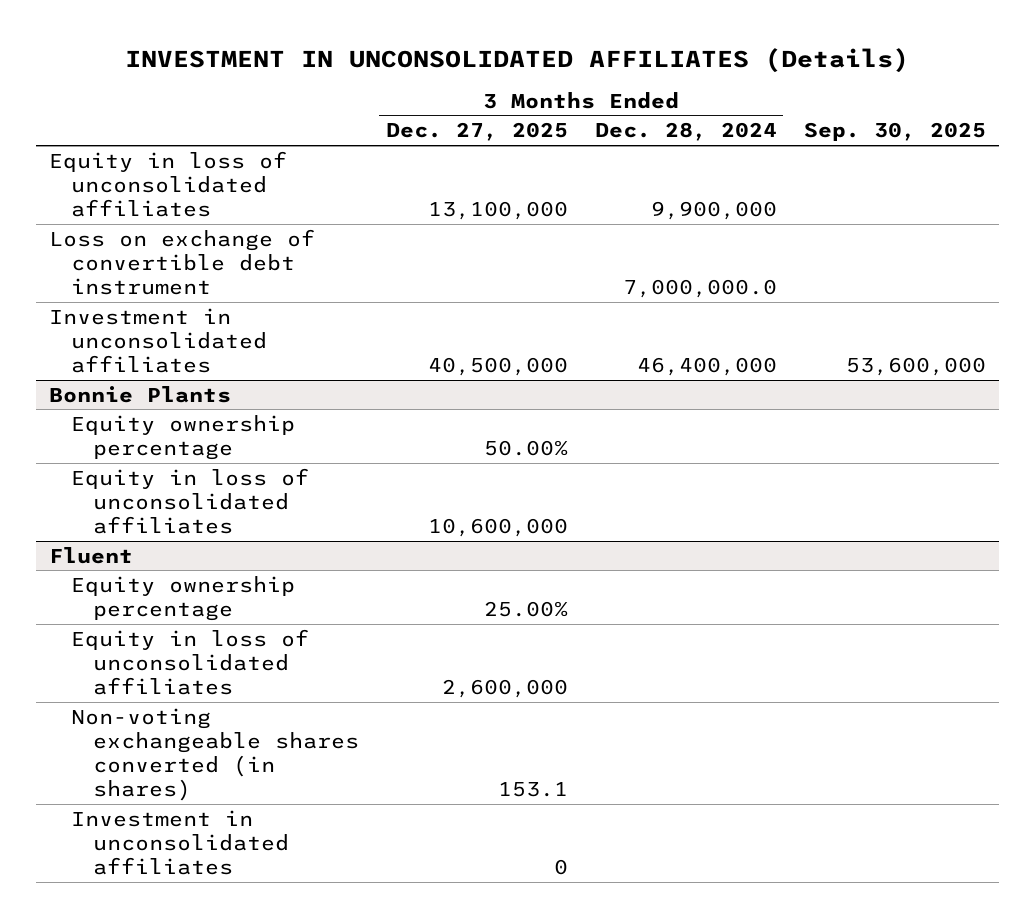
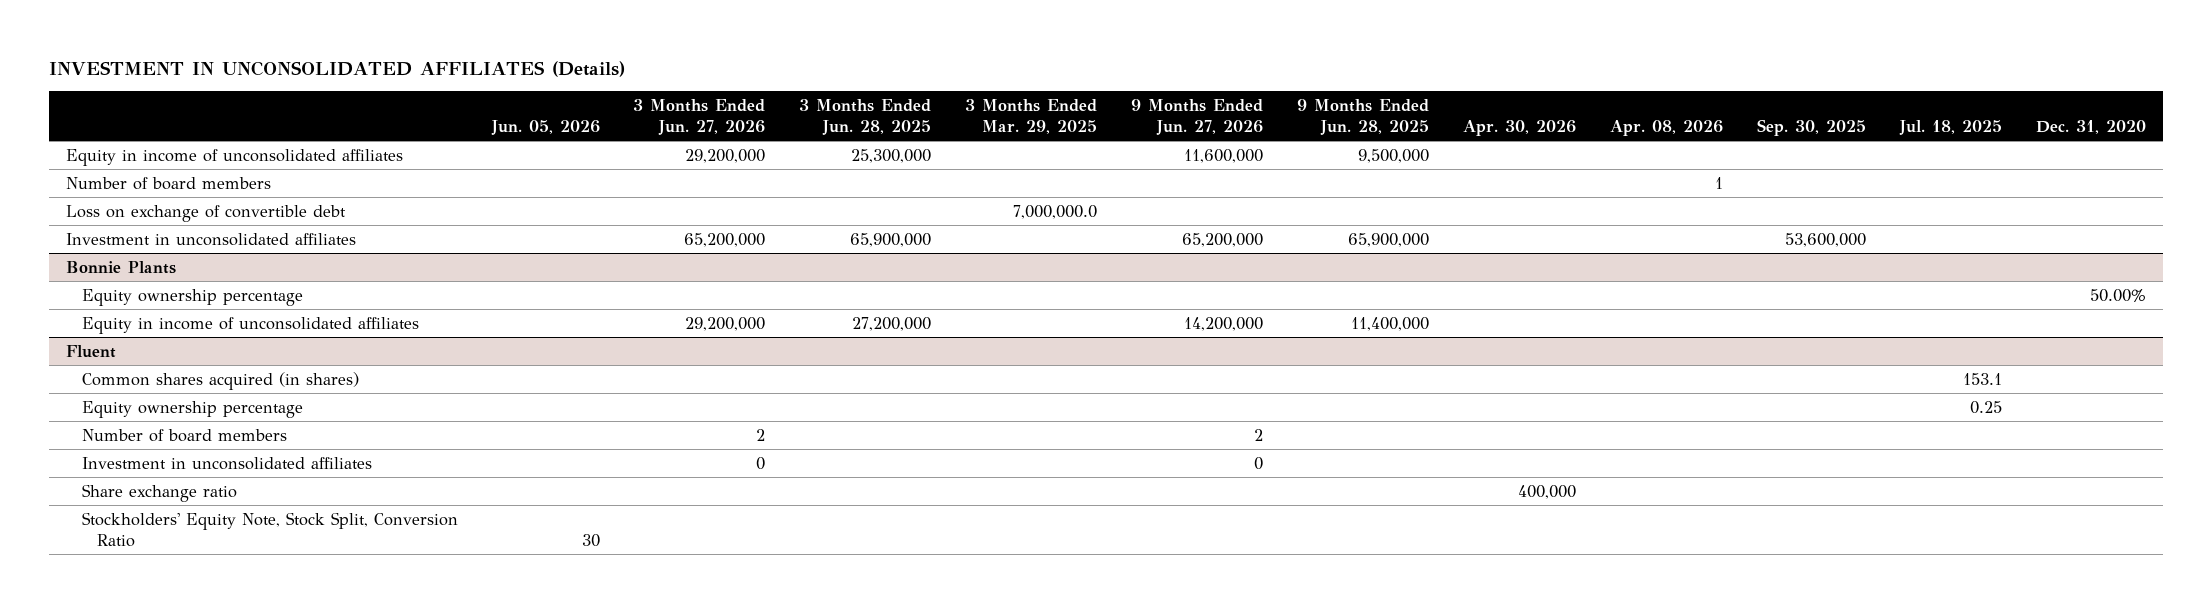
- | 3 Months Ended Dec. 27, 2025 | 3 Months Ended Dec. 28, 2024 | Sep. 30, 2025
+ | Jun. 05, 2026 | 3 Months Ended Jun. 27, 2026 | 3 Months Ended Jun. 28, 2025 | 3 Months Ended Mar. 29, 2025 | 9 Months Ended Jun. 27, 2026 | 9 Months Ended Jun. 28, 2025 | Apr. 30, 2026 | Apr. 08, 2026 | Sep. 30, 2025 | Jul. 18, 2025 | Dec. 31, 2020
- Equity in loss of unconsolidated affiliates | 13,100,000 | 9,900,000 |
- Loss on exchange of convertible debt instrument | | 7,000,000.0 |
+ Equity in income of unconsolidated affiliates | | 29,200,000 | 25,300,000 | | 11,600,000 | 9,500,000 | | | | |
+ Number of board members | | | | | | | | 1 | | |
+ Loss on exchange of convertible debt | | | | 7,000,000.0 | | | | | | |
@ Bonnie Plants
- Equity in loss of unconsolidated affiliates | 10,600,000 | |
+ Equity in income of unconsolidated affiliates | | 29,200,000 | 27,200,000 | | 14,200,000 | 11,400,000 | | | | |
@ Fluent
+ Common shares acquired (in shares) | | | | | | | | | | 153.1 |
- Equity in loss of unconsolidated affiliates | 2,600,000 | |
- Non-voting exchangeable shares converted (in shares) | 153.1 | |
+ Number of board members | | 2 | | | 2 | | | | | |
+ Share exchange ratio | | | | | | | 400,000 | | | |
+ Stockholders' Equity Note, Stock Split, Conversion Ratio | 30 | | | | | | | | | |

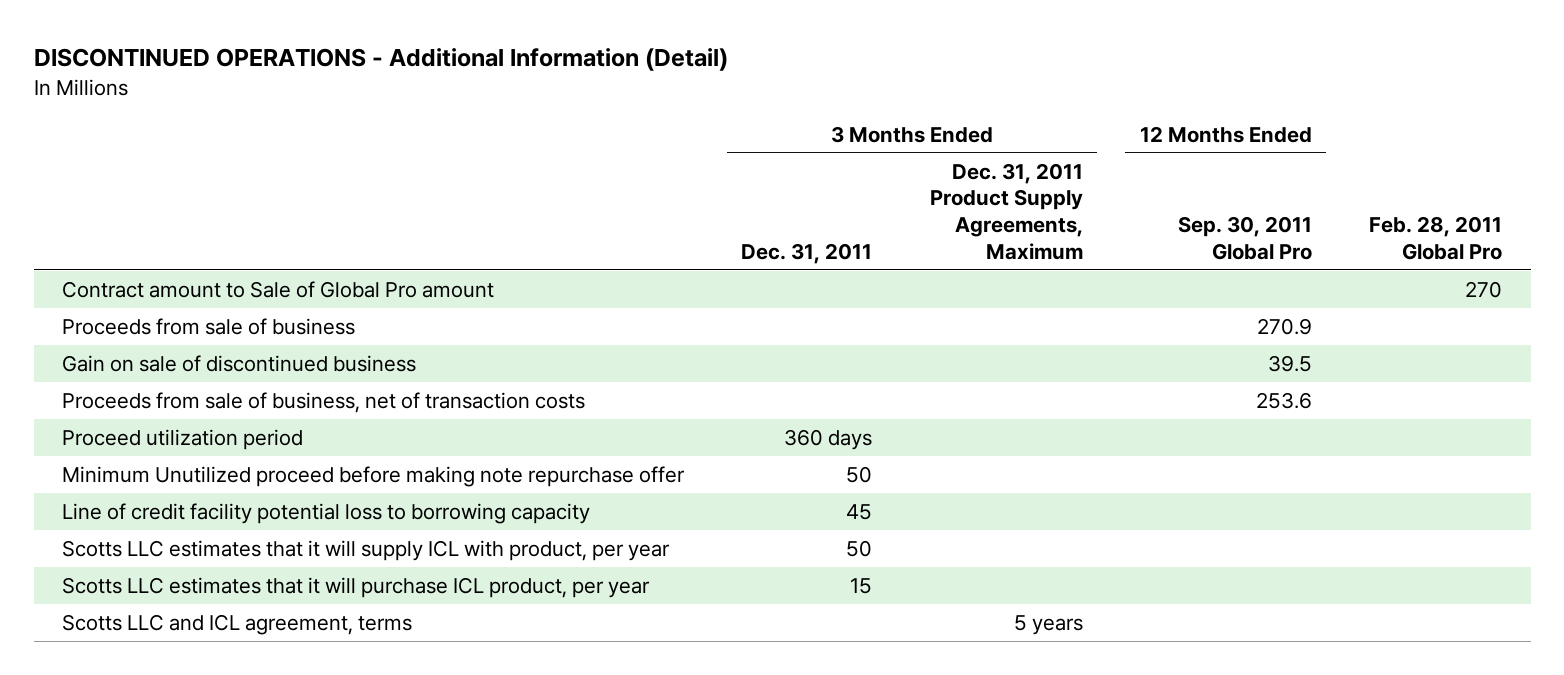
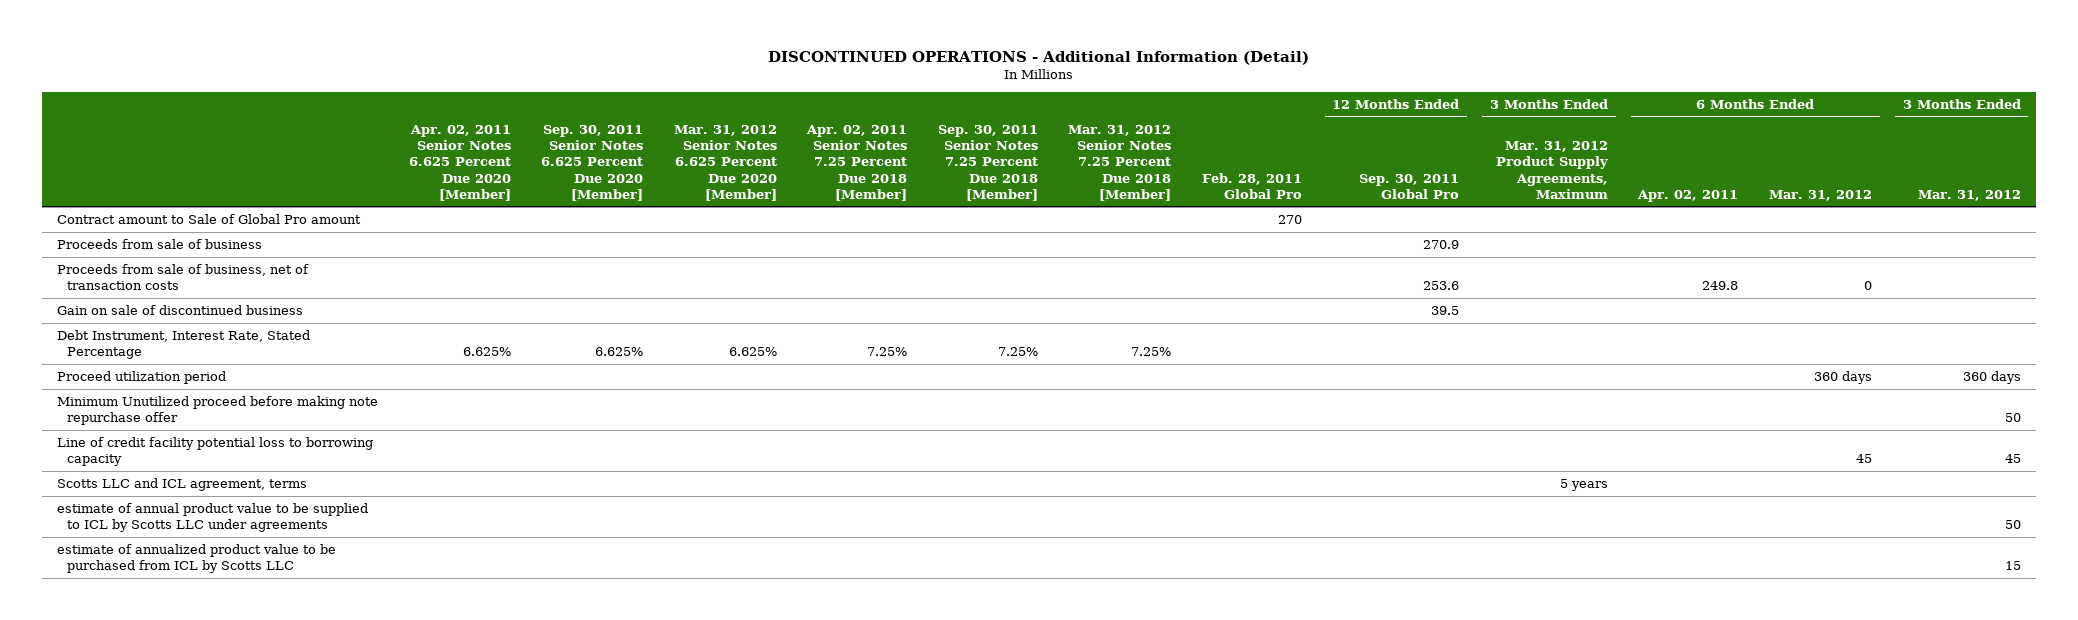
- | 3 Months Ended Dec. 31, 2011 | 3 Months Ended Dec. 31, 2011 Product Supply Agreements, Maximum | 12 Months Ended Sep. 30, 2011 Global Pro | Feb. 28, 2011 Global Pro
+ | Apr. 02, 2011 Senior Notes 6.625 Percent Due 2020 [Member] | Sep. 30, 2011 Senior Notes 6.625 Percent Due 2020 [Member] | Mar. 31, 2012 Senior Notes 6.625 Percent Due 2020 [Member] | Apr. 02, 2011 Senior Notes 7.25 Percent Due 2018 [Member] | Sep. 30, 2011 Senior Notes 7.25 Percent Due 2018 [Member] | Mar. 31, 2012 Senior Notes 7.25 Percent Due 2018 [Member] | Feb. 28, 2011 Global Pro | 12 Months Ended Sep. 30, 2011 Global Pro | 3 Months Ended Mar. 31, 2012 Product Supply Agreements, Maximum | 6 Months Ended Apr. 02, 2011 | 6 Months Ended Mar. 31, 2012 | 3 Months Ended Mar. 31, 2012
moved down: Gain on sale of discontinued business | | | | | | | | 39.5 | | | |
+ Debt Instrument, Interest Rate, Stated Percentage | 6.625% | 6.625% | 6.625% | 7.25% | 7.25% | 7.25% | | | | | |
- Scotts LLC estimates that it will supply ICL with product, per year | 50 | | |
- Scotts LLC estimates that it will purchase ICL product, per year | 15 | | |
+ estimate of annual product value to be supplied to ICL by Scotts LLC under agreements | | | | | | | | | | | | 50
+ estimate of annualized product value to be purchased from ICL by Scotts LLC | | | | | | | | | | | | 15

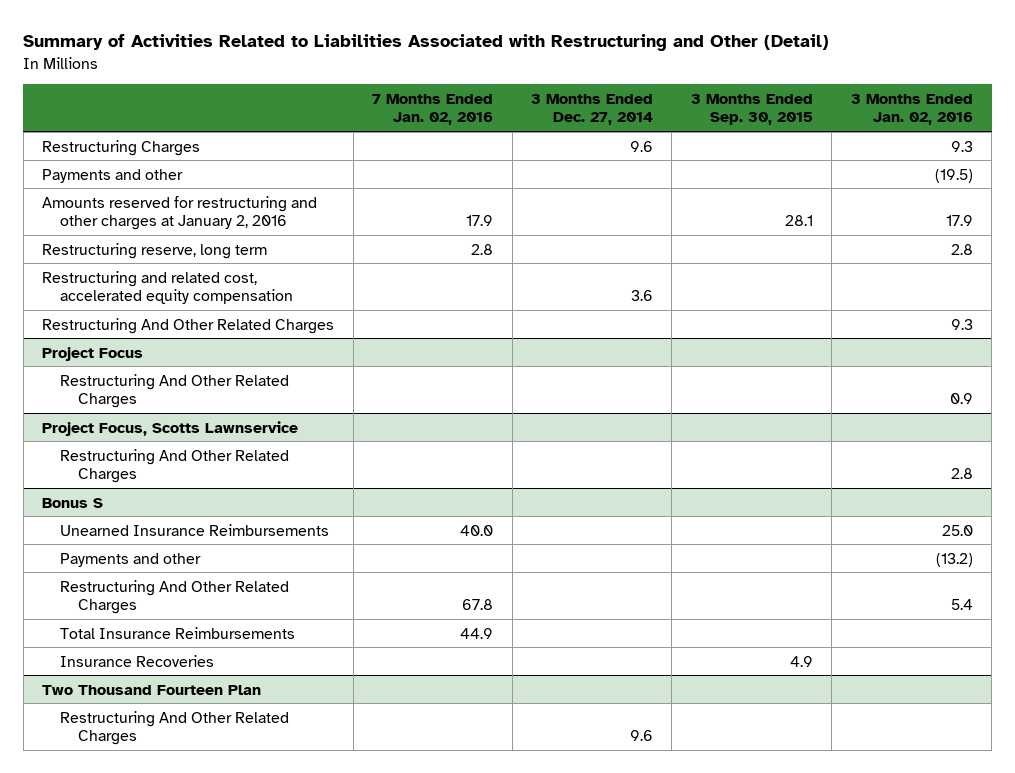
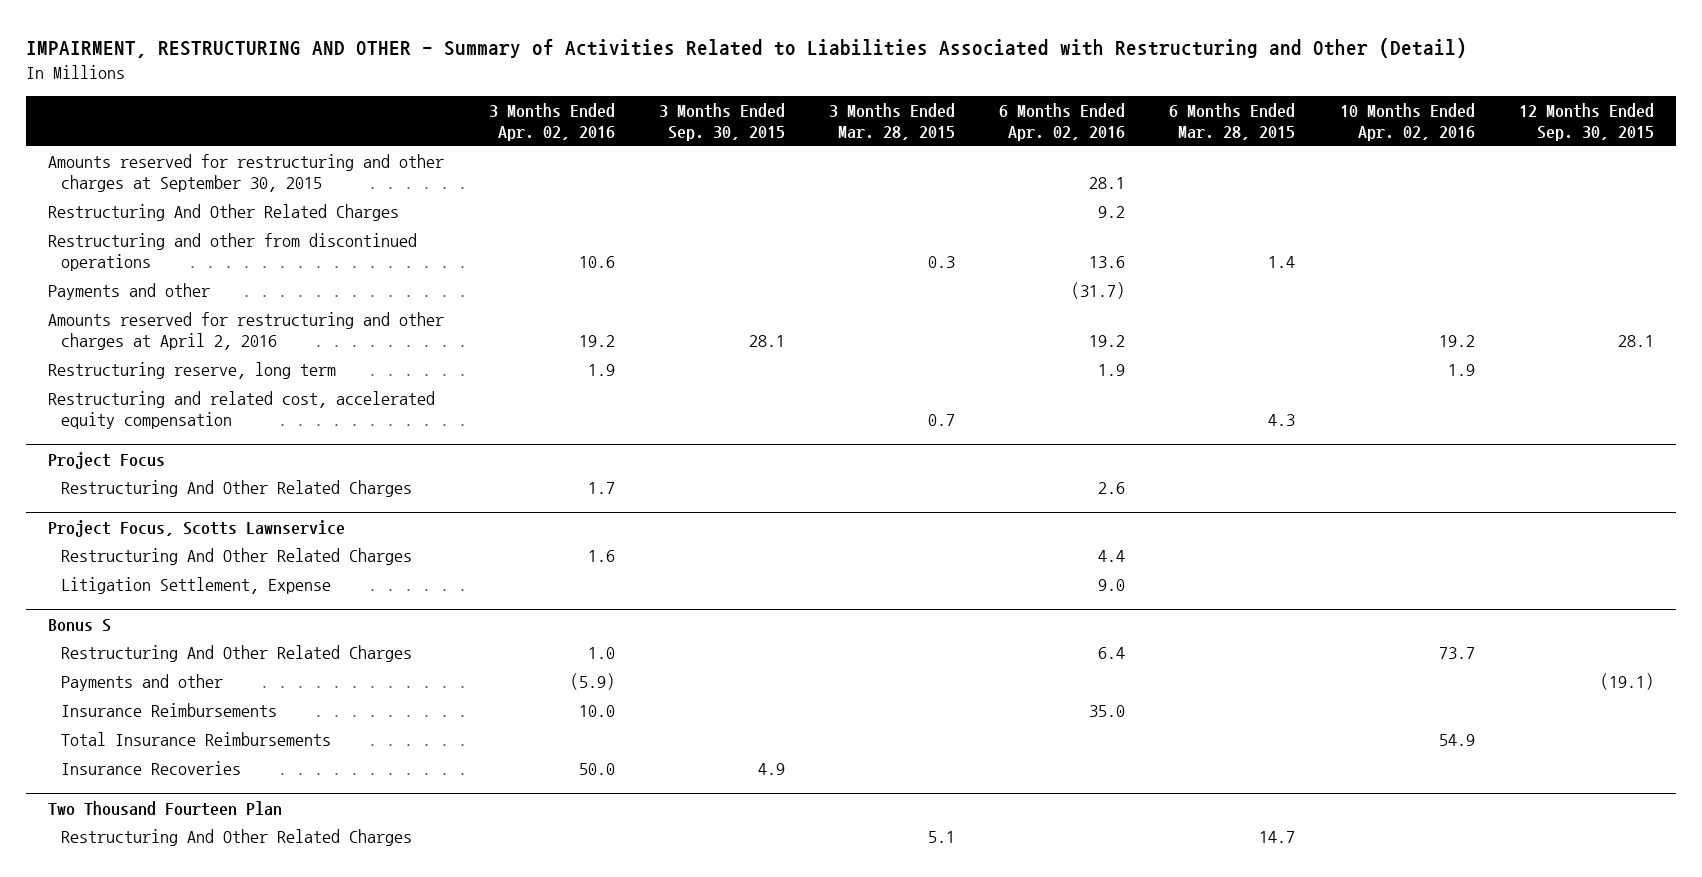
- Summary of Activities Related to Liabilities Associated with Restructuring and Other (Detail)
+ IMPAIRMENT, RESTRUCTURING AND OTHER - Summary of Activities Related to Liabilities Associated with Restructuring and Other (Detail)
- | 7 Months Ended Jan. 02, 2016 | 3 Months Ended Dec. 27, 2014 | 3 Months Ended Sep. 30, 2015 | 3 Months Ended Jan. 02, 2016
+ | 3 Months Ended Apr. 02, 2016 | 3 Months Ended Sep. 30, 2015 | 3 Months Ended Mar. 28, 2015 | 6 Months Ended Apr. 02, 2016 | 6 Months Ended Mar. 28, 2015 | 10 Months Ended Apr. 02, 2016 | 12 Months Ended Sep. 30, 2015
- Restructuring Charges | | 9.6 | | 9.3
+ Amounts reserved for restructuring and other charges at September 30, 2015 | | | | 28.1 | | |
moved up: Restructuring And Other Related Charges | | | | 9.2 | | |
+ Restructuring and other from discontinued operations | 10.6 | | 0.3 | 13.6 | 1.4 | |
- Amounts reserved for restructuring and other charges at January 2, 2016 | 17.9 | | 28.1 | 17.9
+ Amounts reserved for restructuring and other charges at April 2, 2016 | 19.2 | 28.1 | | 19.2 | | 19.2 | 28.1
@ Project Focus, Scotts Lawnservice
+ Litigation Settlement, Expense | | | | 9.0 | | |
@ Bonus S
- Unearned Insurance Reimbursements | 40.0 | | | 25.0
moved down: Payments and other | (5.9) | | | | | | (19.1)
+ Insurance Reimbursements | 10.0 | | | 35.0 | | |

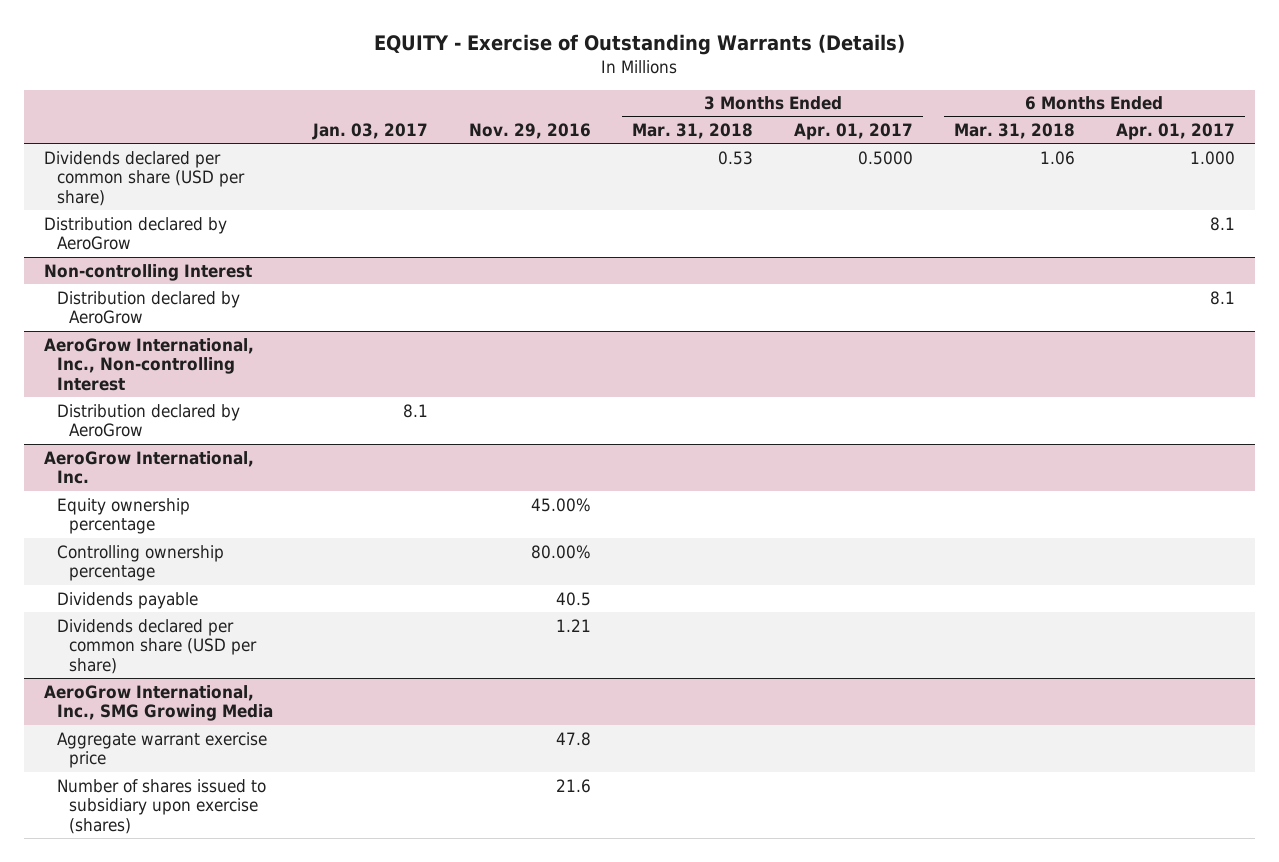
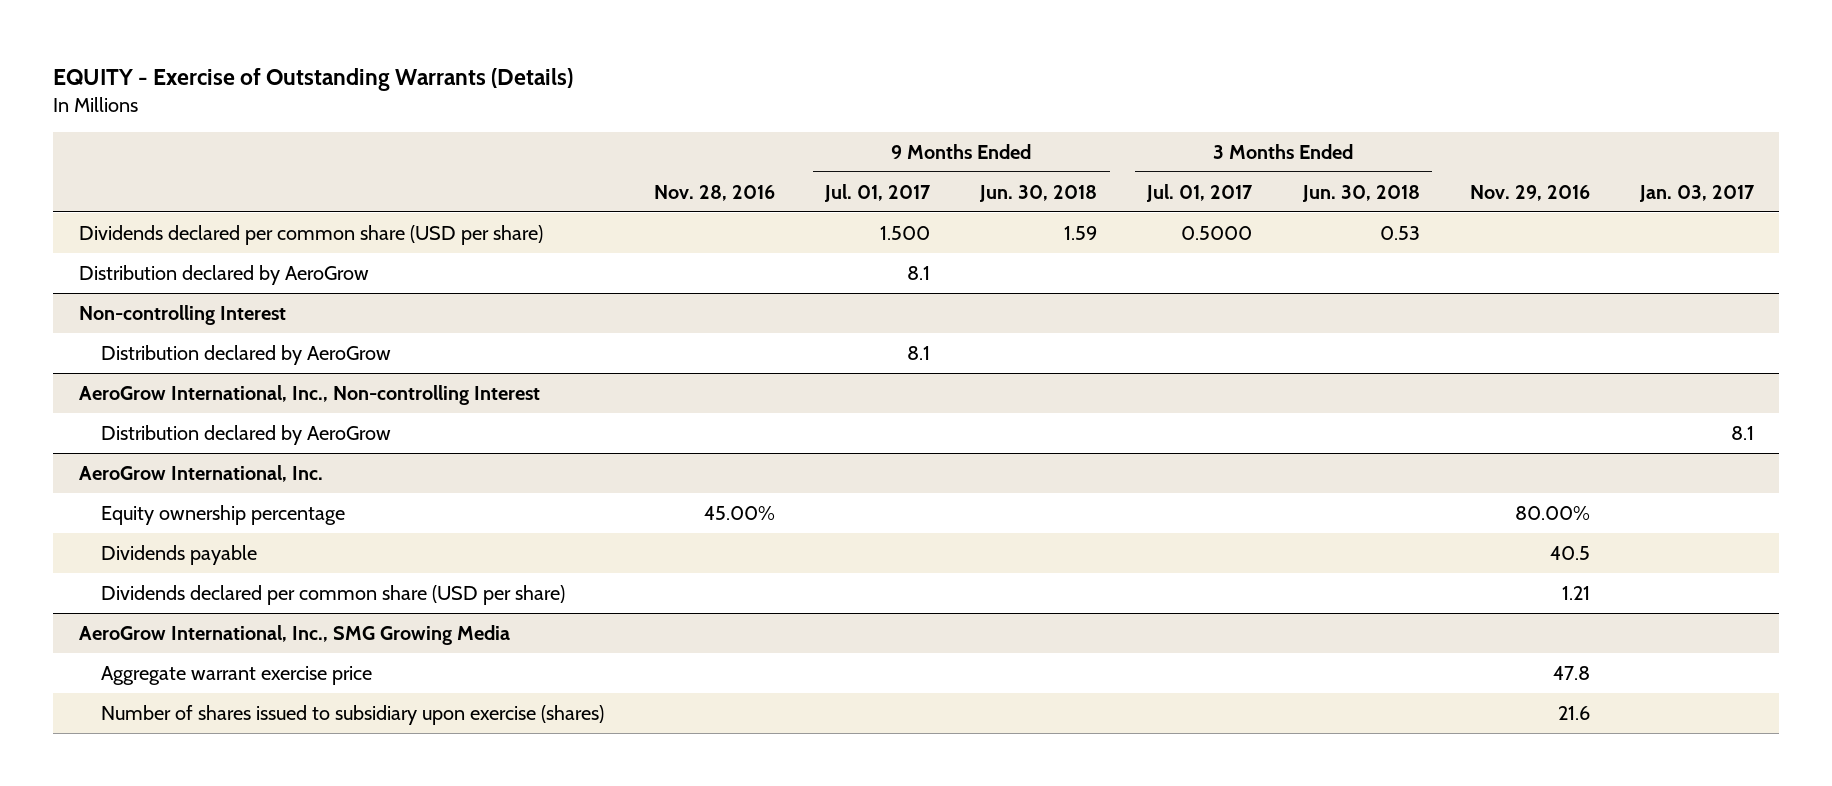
- | Jan. 03, 2017 | Nov. 29, 2016 | 3 Months Ended Mar. 31, 2018 | 3 Months Ended Apr. 01, 2017 | 6 Months Ended Mar. 31, 2018 | 6 Months Ended Apr. 01, 2017
+ | Nov. 28, 2016 | 9 Months Ended Jul. 01, 2017 | 9 Months Ended Jun. 30, 2018 | 3 Months Ended Jul. 01, 2017 | 3 Months Ended Jun. 30, 2018 | Nov. 29, 2016 | Jan. 03, 2017
@ AeroGrow International, Inc.
- Equity ownership percentage | | 45.00% | | | |
- Controlling ownership percentage | | 80.00% | | | |
+ Equity ownership percentage | 45.00% | | | | | 80.00% |

